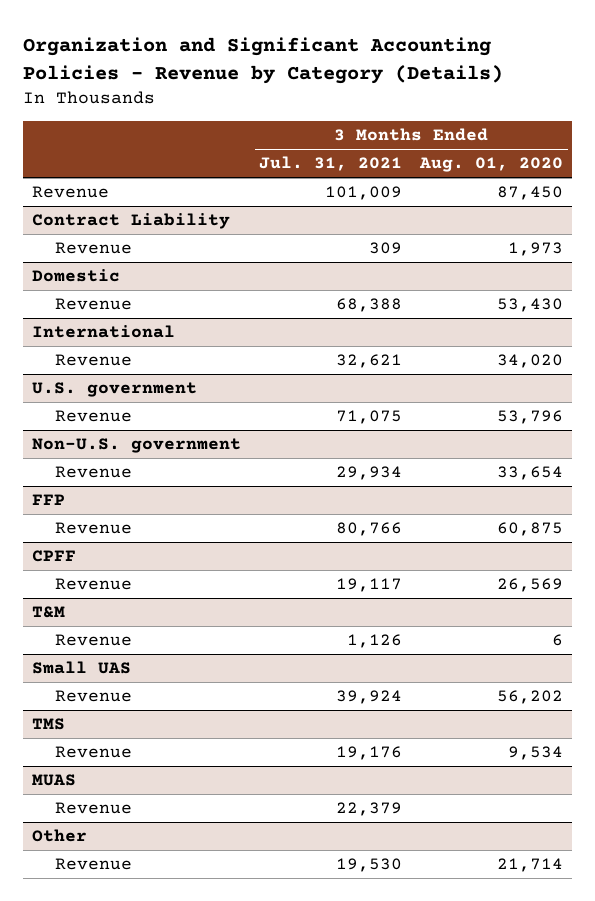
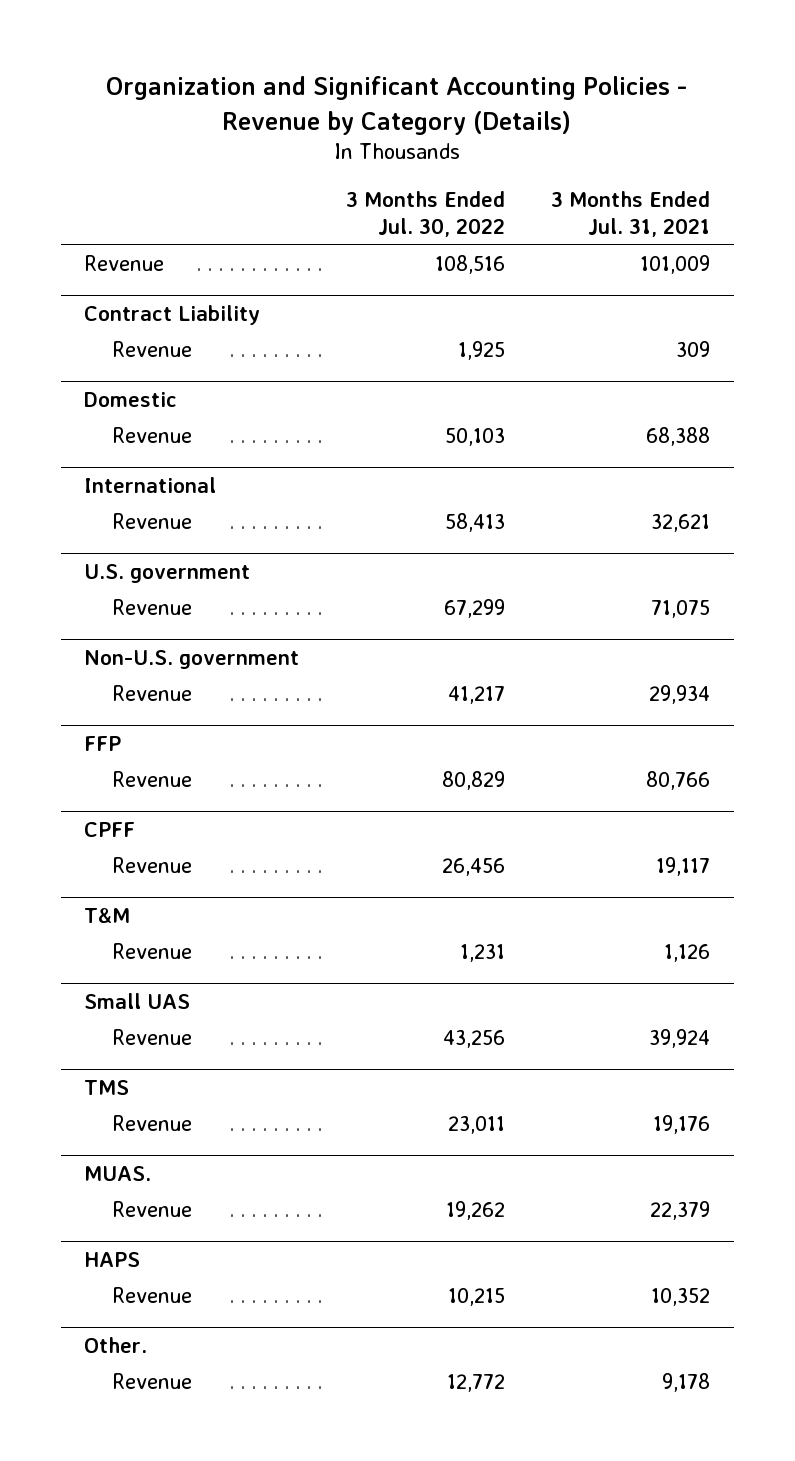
- | 3 Months Ended Jul. 31, 2021 | 3 Months Ended Aug. 01, 2020
+ | 3 Months Ended Jul. 30, 2022 | 3 Months Ended Jul. 31, 2021
- MUAS
+ MUAS.
- Other
- Revenue | 19,530 | 21,714
+ HAPS
+ Revenue | 10,215 | 10,352
+ Other.
+ Revenue | 12,772 | 9,178

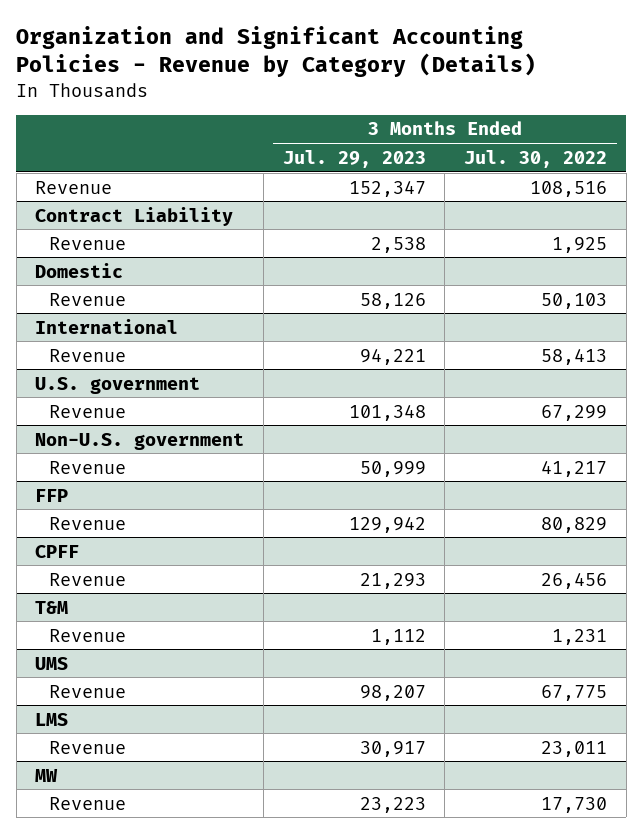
- | 3 Months Ended Jul. 30, 2022 | 3 Months Ended Jul. 31, 2021
+ | 3 Months Ended Jul. 29, 2023 | 3 Months Ended Jul. 30, 2022
- Small UAS
- Revenue | 43,256 | 39,924
- TMS
+ UMS
+ Revenue | 98,207 | 67,775
+ LMS
- MUAS.
- Revenue | 19,262 | 22,379
- HAPS
- Revenue | 10,215 | 10,352
- Other.
- Revenue | 12,772 | 9,178
+ MW
+ Revenue | 23,223 | 17,730

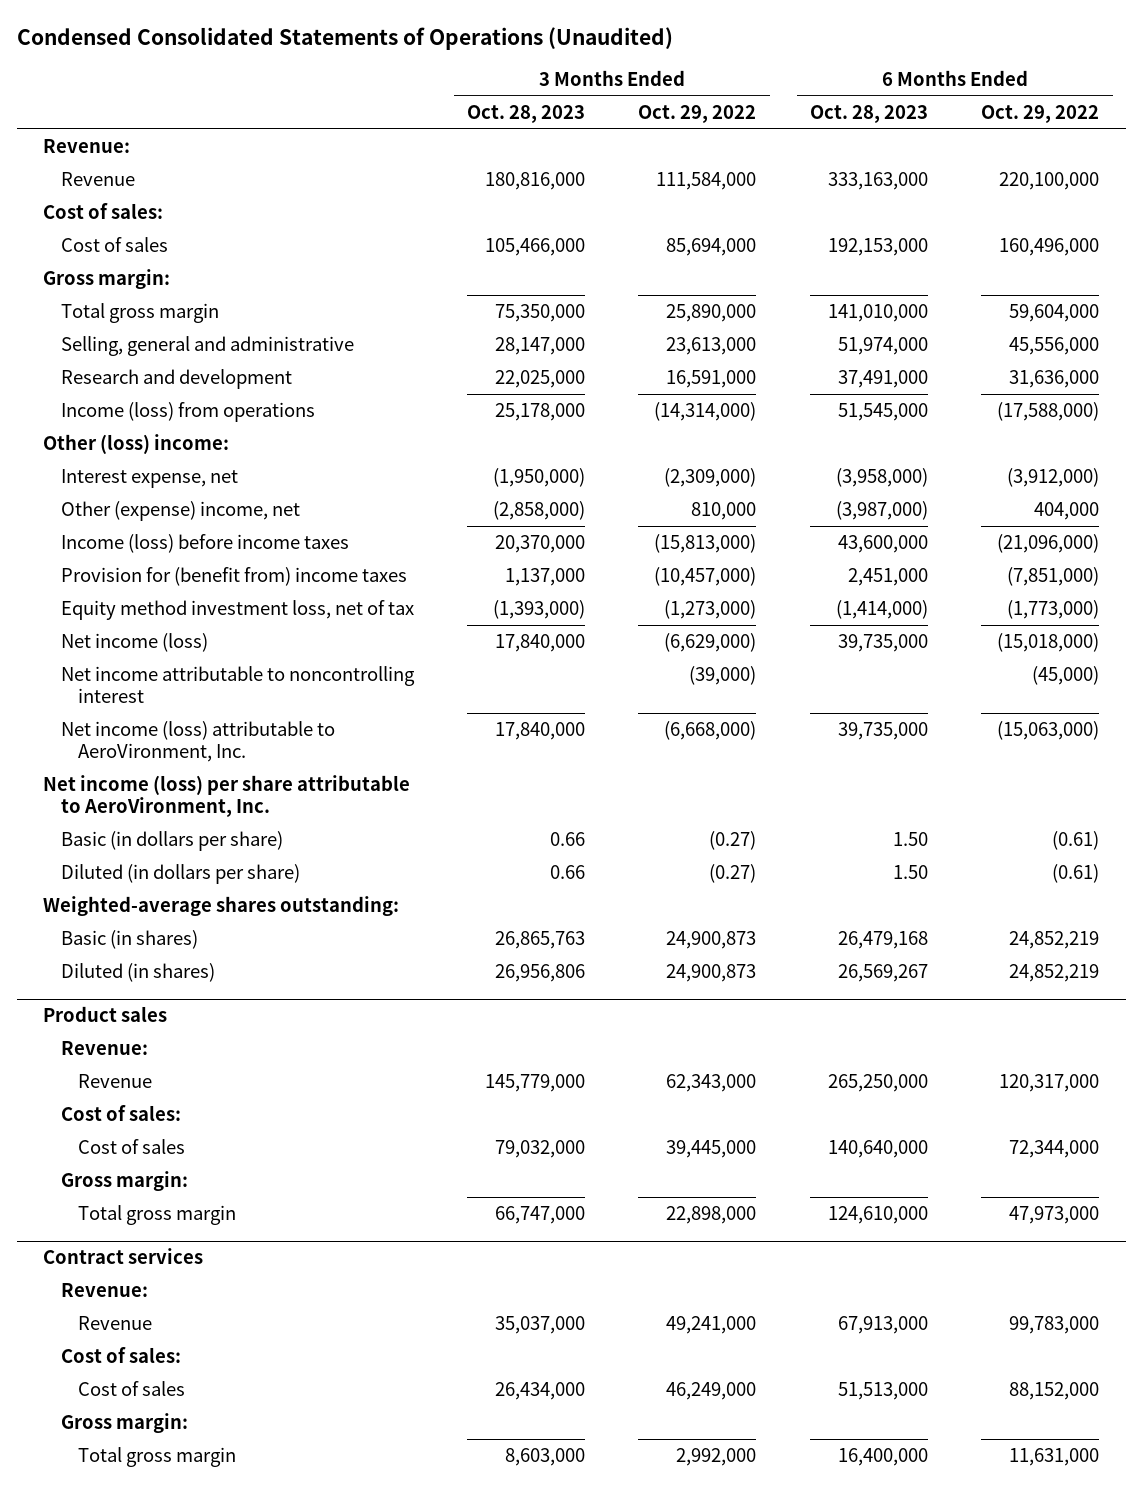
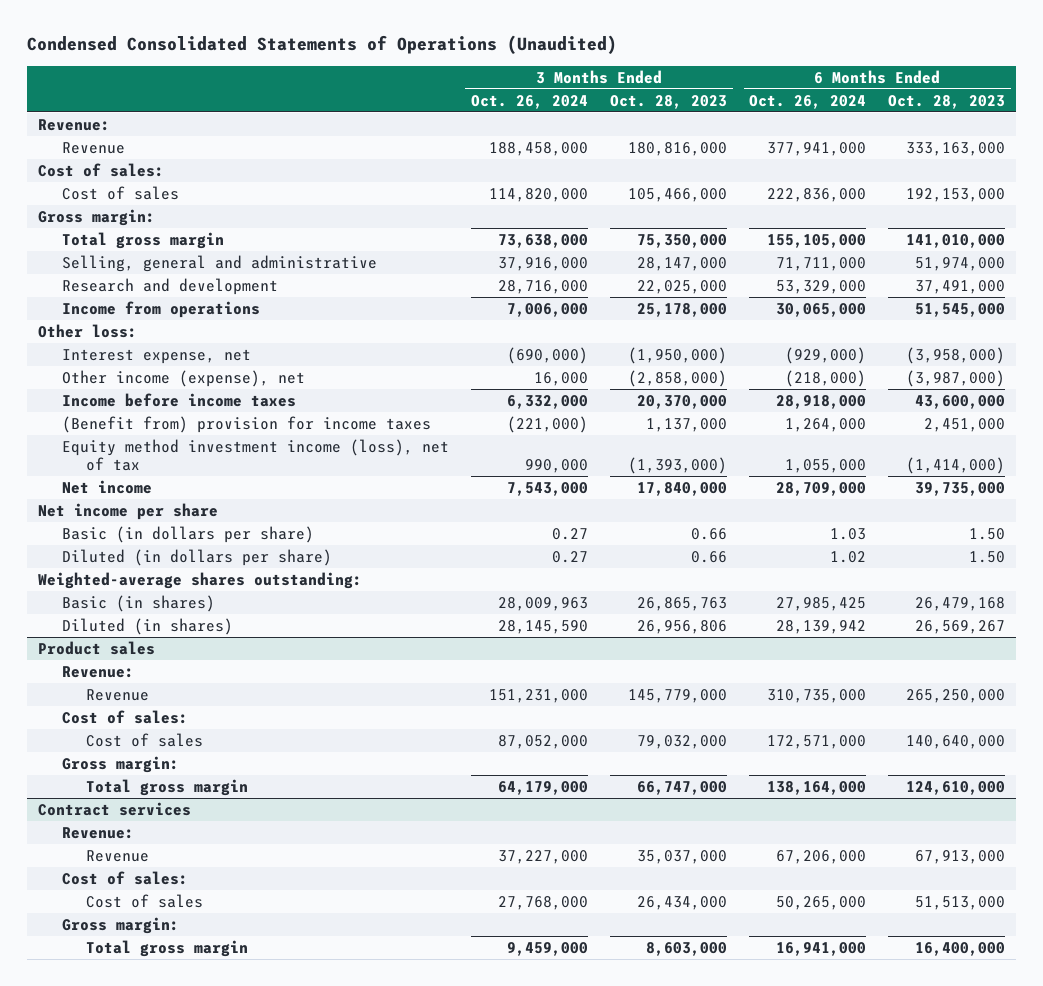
- | 3 Months Ended Oct. 28, 2023 | 3 Months Ended Oct. 29, 2022 | 6 Months Ended Oct. 28, 2023 | 6 Months Ended Oct. 29, 2022
+ | 3 Months Ended Oct. 26, 2024 | 3 Months Ended Oct. 28, 2023 | 6 Months Ended Oct. 26, 2024 | 6 Months Ended Oct. 28, 2023
- Income (loss) from operations | 25,178,000 | (14,314,000) | 51,545,000 | (17,588,000)
- Other (loss) income:
+ Income from operations | 7,006,000 | 25,178,000 | 30,065,000 | 51,545,000
+ Other loss:
- Other (expense) income, net | (2,858,000) | 810,000 | (3,987,000) | 404,000
- Income (loss) before income taxes | 20,370,000 | (15,813,000) | 43,600,000 | (21,096,000)
- Provision for (benefit from) income taxes | 1,137,000 | (10,457,000) | 2,451,000 | (7,851,000)
- Equity method investment loss, net of tax | (1,393,000) | (1,273,000) | (1,414,000) | (1,773,000)
- Net income (loss) | 17,840,000 | (6,629,000) | 39,735,000 | (15,018,000)
- Net income attributable to noncontrolling interest | | (39,000) | | (45,000)
- Net income (loss) attributable to AeroVironment, Inc. | 17,840,000 | (6,668,000) | 39,735,000 | (15,063,000)
- Net income (loss) per share attributable to AeroVironment, Inc.
+ Other income (expense), net | 16,000 | (2,858,000) | (218,000) | (3,987,000)
+ Income before income taxes | 6,332,000 | 20,370,000 | 28,918,000 | 43,600,000
+ (Benefit from) provision for income taxes | (221,000) | 1,137,000 | 1,264,000 | 2,451,000
+ Equity method investment income (loss), net of tax | 990,000 | (1,393,000) | 1,055,000 | (1,414,000)
+ Net income | 7,543,000 | 17,840,000 | 28,709,000 | 39,735,000
+ Net income per share

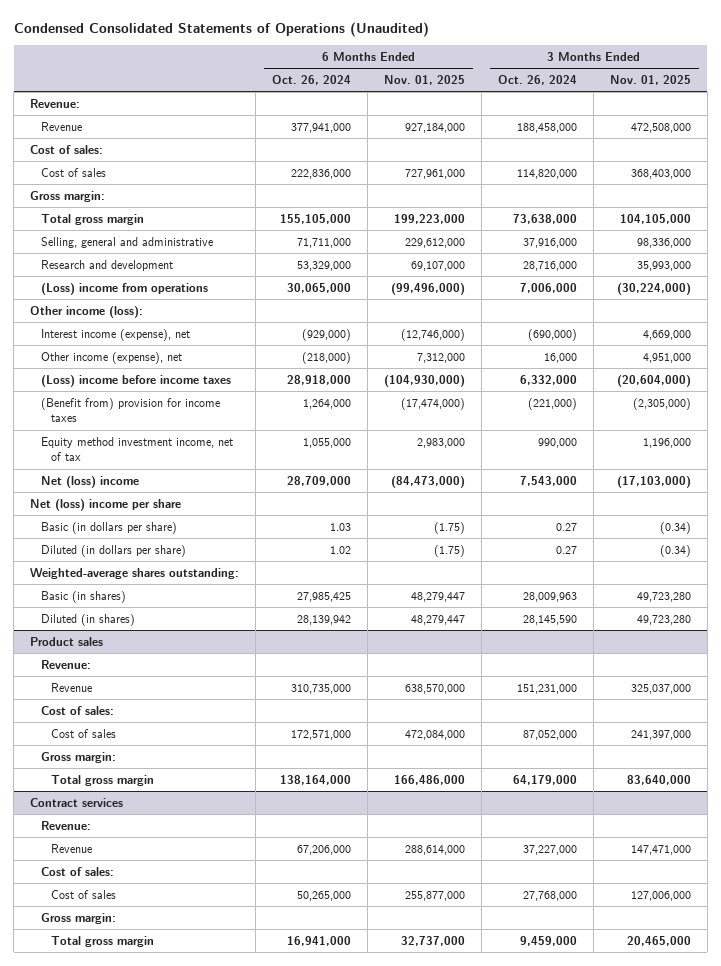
- | 3 Months Ended Oct. 26, 2024 | 3 Months Ended Oct. 28, 2023 | 6 Months Ended Oct. 26, 2024 | 6 Months Ended Oct. 28, 2023
+ | 6 Months Ended Oct. 26, 2024 | 6 Months Ended Nov. 01, 2025 | 3 Months Ended Oct. 26, 2024 | 3 Months Ended Nov. 01, 2025
- Income from operations | 7,006,000 | 25,178,000 | 30,065,000 | 51,545,000
- Other loss:
- Interest expense, net | (690,000) | (1,950,000) | (929,000) | (3,958,000)
+ (Loss) income from operations | 30,065,000 | (99,496,000) | 7,006,000 | (30,224,000)
+ Other income (loss):
+ Interest income (expense), net | (929,000) | (12,746,000) | (690,000) | 4,669,000
- Income before income taxes | 6,332,000 | 20,370,000 | 28,918,000 | 43,600,000
+ (Loss) income before income taxes | 28,918,000 | (104,930,000) | 6,332,000 | (20,604,000)
- Equity method investment income (loss), net of tax | 990,000 | (1,393,000) | 1,055,000 | (1,414,000)
- Net income | 7,543,000 | 17,840,000 | 28,709,000 | 39,735,000
- Net income per share
+ Equity method investment income, net of tax | 1,055,000 | 2,983,000 | 990,000 | 1,196,000
+ Net (loss) income | 28,709,000 | (84,473,000) | 7,543,000 | (17,103,000)
+ Net (loss) income per share

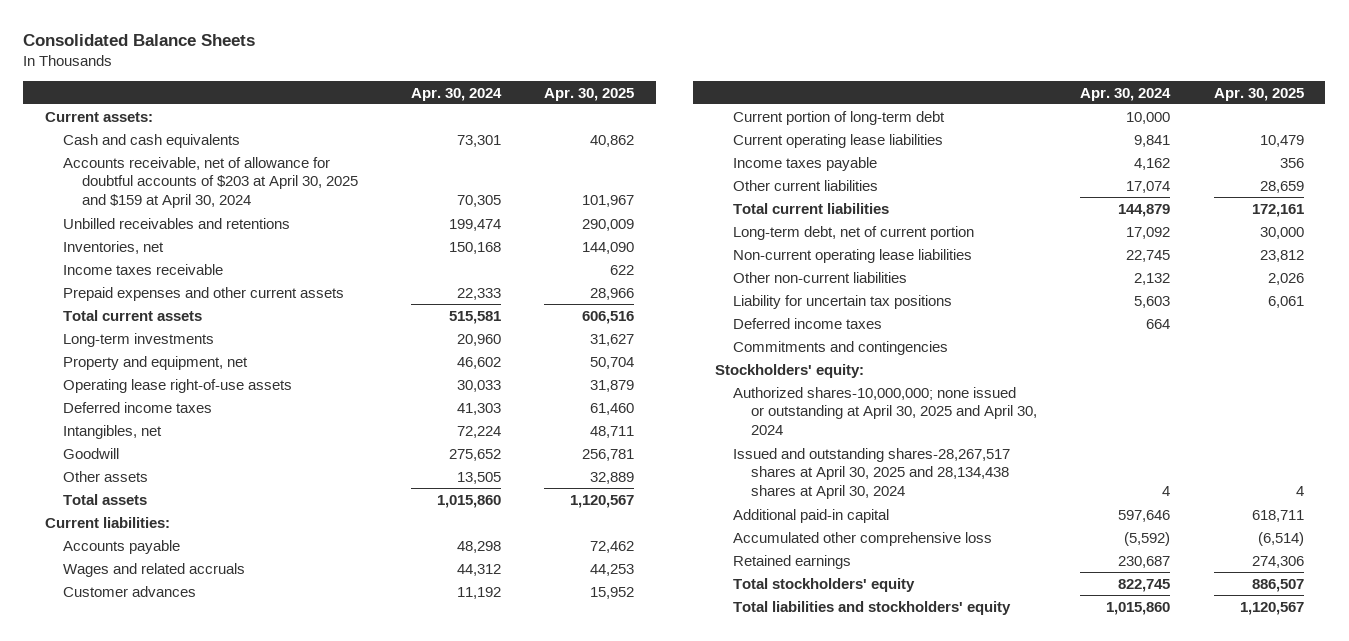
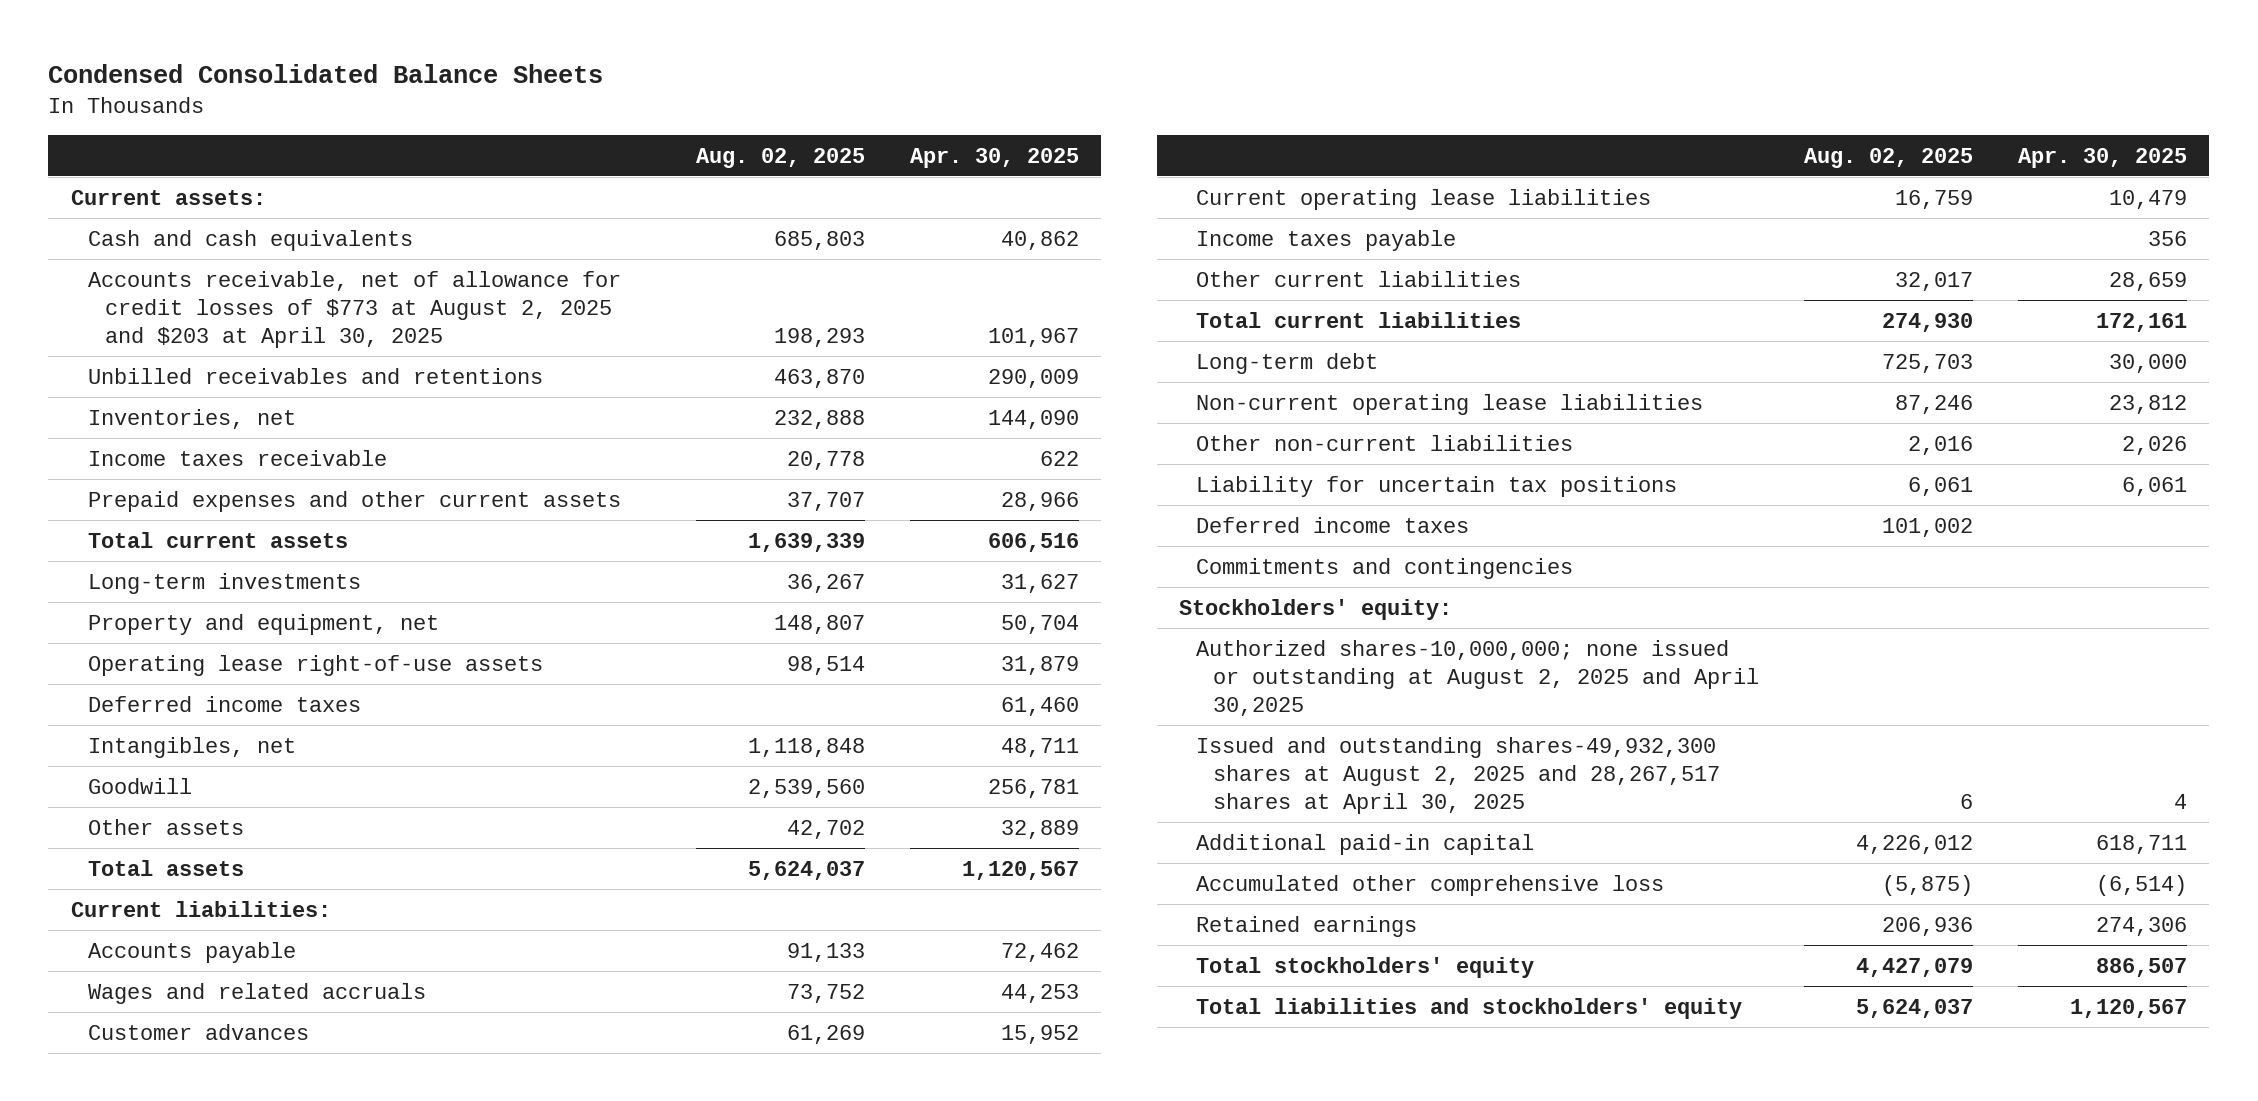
- Consolidated Balance Sheets
+ Condensed Consolidated Balance Sheets
- | Apr. 30, 2024 | Apr. 30, 2025
+ | Aug. 02, 2025 | Apr. 30, 2025
- Accounts receivable, net of allowance for doubtful accounts of $203 at April 30, 2025 and $159 at April 30, 2024 | 70,305 | 101,967
+ Accounts receivable, net of allowance for credit losses of $773 at August 2, 2025 and $203 at April 30, 2025 | 198,293 | 101,967
- Current portion of long-term debt | 10,000 |
- Long-term debt, net of current portion | 17,092 | 30,000
+ Long-term debt | 725,703 | 30,000
- Authorized shares-10,000,000; none issued or outstanding at April 30, 2025 and April 30, 2024
- Issued and outstanding shares-28,267,517 shares at April 30, 2025 and 28,134,438 shares at April 30, 2024 | 4 | 4
+ Authorized shares-10,000,000; none issued or outstanding at August 2, 2025 and April 30,2025
+ Issued and outstanding shares-49,932,300 shares at August 2, 2025 and 28,267,517 shares at April 30, 2025 | 6 | 4

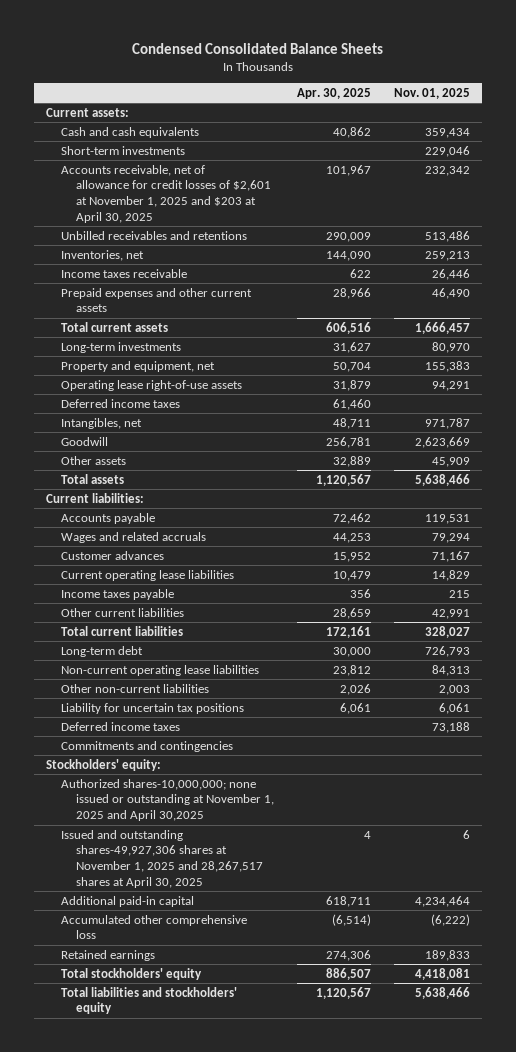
- | Aug. 02, 2025 | Apr. 30, 2025
+ | Apr. 30, 2025 | Nov. 01, 2025
- Accounts receivable, net of allowance for credit losses of $773 at August 2, 2025 and $203 at April 30, 2025 | 198,293 | 101,967
+ Short-term investments | | 229,046
+ Accounts receivable, net of allowance for credit losses of $2,601 at November 1, 2025 and $203 at April 30, 2025 | 101,967 | 232,342
- Authorized shares-10,000,000; none issued or outstanding at August 2, 2025 and April 30,2025
- Issued and outstanding shares-49,932,300 shares at August 2, 2025 and 28,267,517 shares at April 30, 2025 | 6 | 4
+ Authorized shares-10,000,000; none issued or outstanding at November 1, 2025 and April 30,2025
+ Issued and outstanding shares-49,927,306 shares at November 1, 2025 and 28,267,517 shares at April 30, 2025 | 4 | 6

